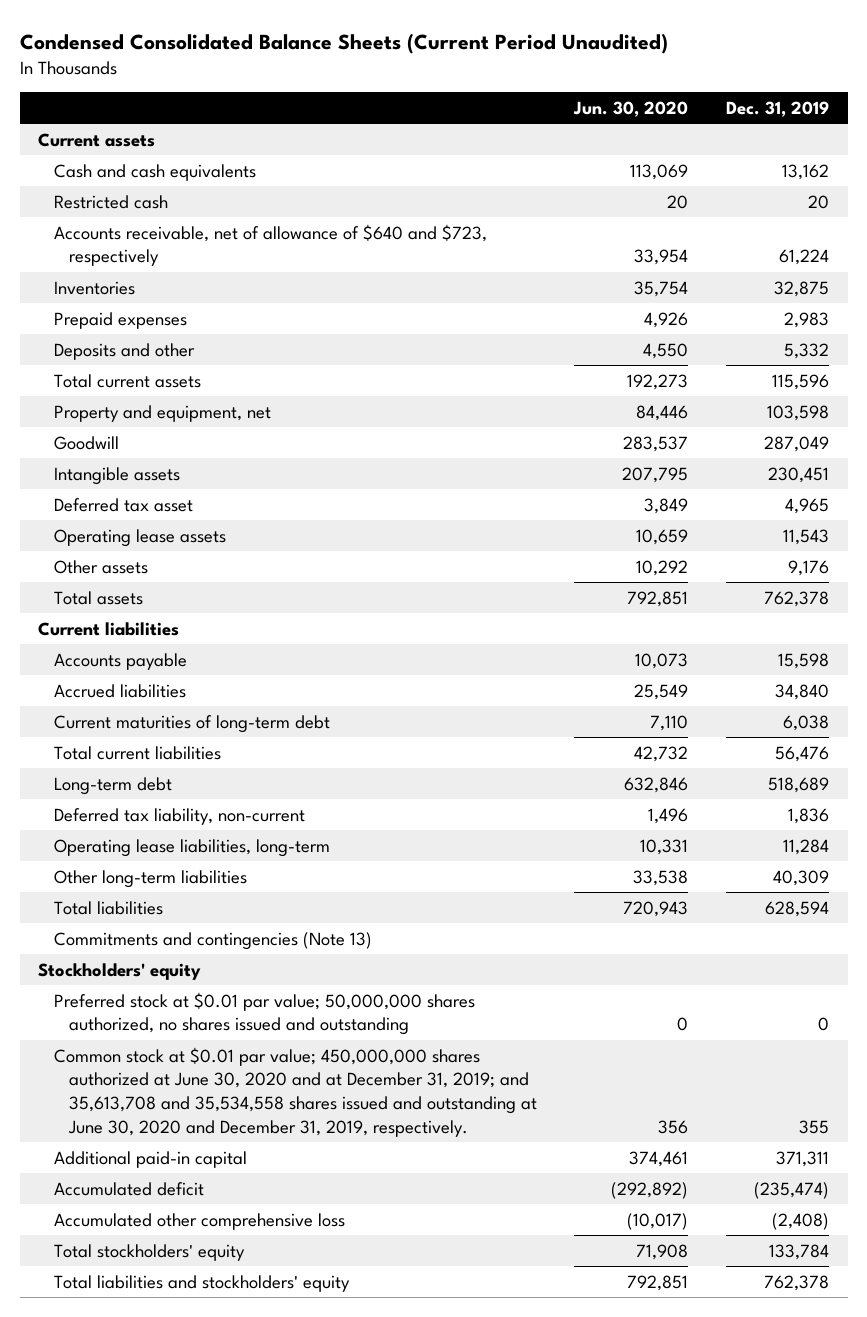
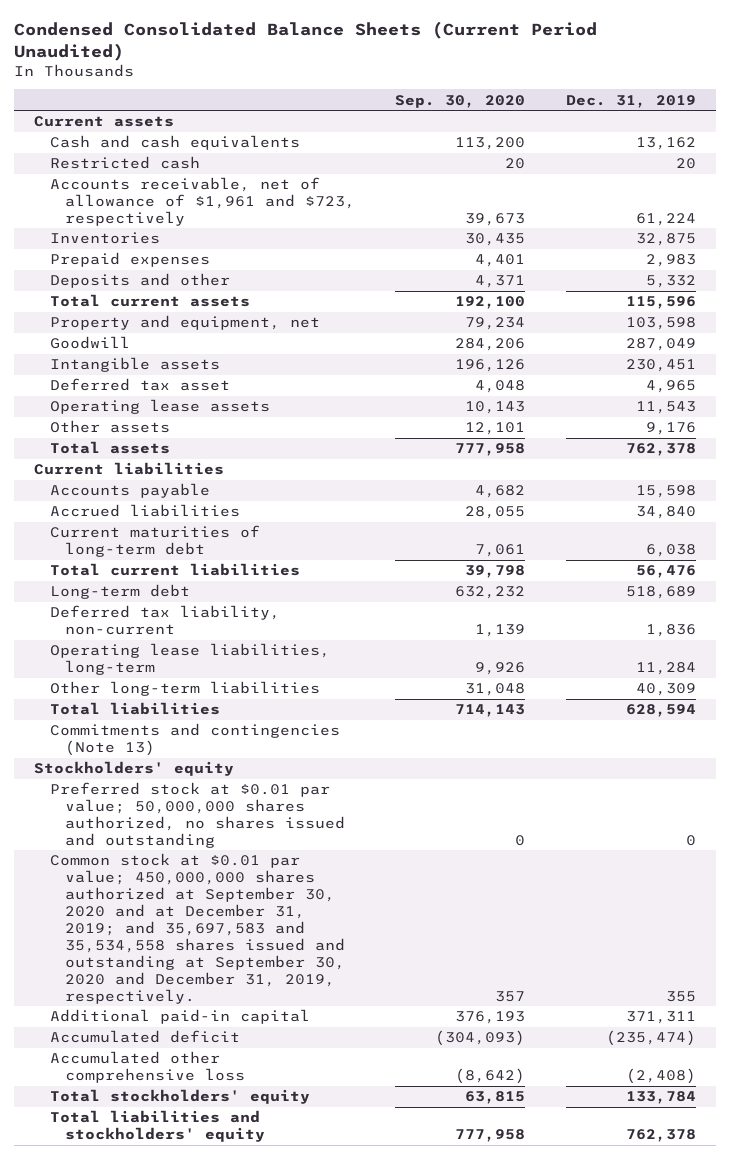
- | Jun. 30, 2020 | Dec. 31, 2019
+ | Sep. 30, 2020 | Dec. 31, 2019
- Accounts receivable, net of allowance of $640 and $723, respectively | 33,954 | 61,224
+ Accounts receivable, net of allowance of $1,961 and $723, respectively | 39,673 | 61,224
- Common stock at $0.01 par value; 450,000,000 shares authorized at June 30, 2020 and at December 31, 2019; and 35,613,708 and 35,534,558 shares issued and outstanding at June 30, 2020 and December 31, 2019, respectively. | 356 | 355
+ Common stock at $0.01 par value; 450,000,000 shares authorized at September 30, 2020 and at December 31, 2019; and 35,697,583 and 35,534,558 shares issued and outstanding at September 30, 2020 and December 31, 2019, respectively. | 357 | 355

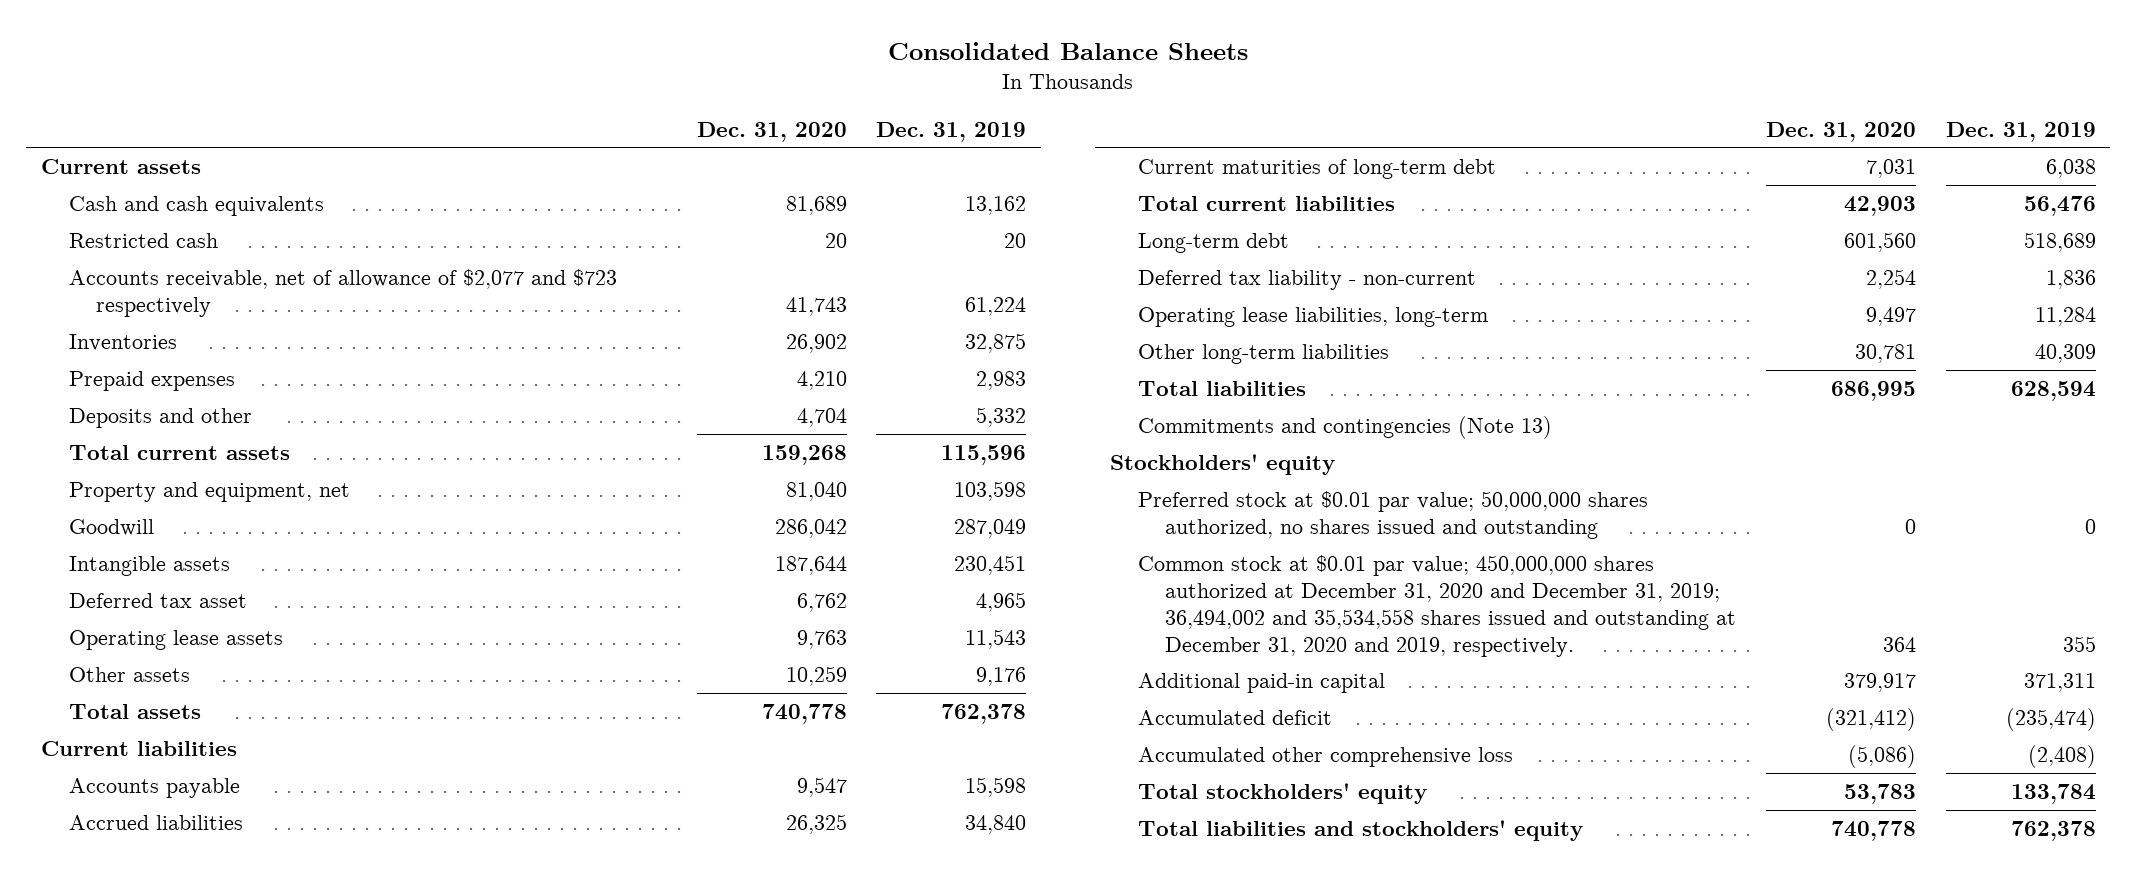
- Condensed Consolidated Balance Sheets (Current Period Unaudited)
+ Consolidated Balance Sheets
- | Sep. 30, 2020 | Dec. 31, 2019
+ | Dec. 31, 2020 | Dec. 31, 2019
- Accounts receivable, net of allowance of $1,961 and $723, respectively | 39,673 | 61,224
+ Accounts receivable, net of allowance of $2,077 and $723 respectively | 41,743 | 61,224
- Deferred tax liability, non-current | 1,139 | 1,836
+ Deferred tax liability - non-current | 2,254 | 1,836
- Common stock at $0.01 par value; 450,000,000 shares authorized at September 30, 2020 and at December 31, 2019; and 35,697,583 and 35,534,558 shares issued and outstanding at September 30, 2020 and December 31, 2019, respectively. | 357 | 355
+ Common stock at $0.01 par value; 450,000,000 shares authorized at December 31, 2020 and December 31, 2019; 36,494,002 and 35,534,558 shares issued and outstanding at December 31, 2020 and 2019, respectively. | 364 | 355

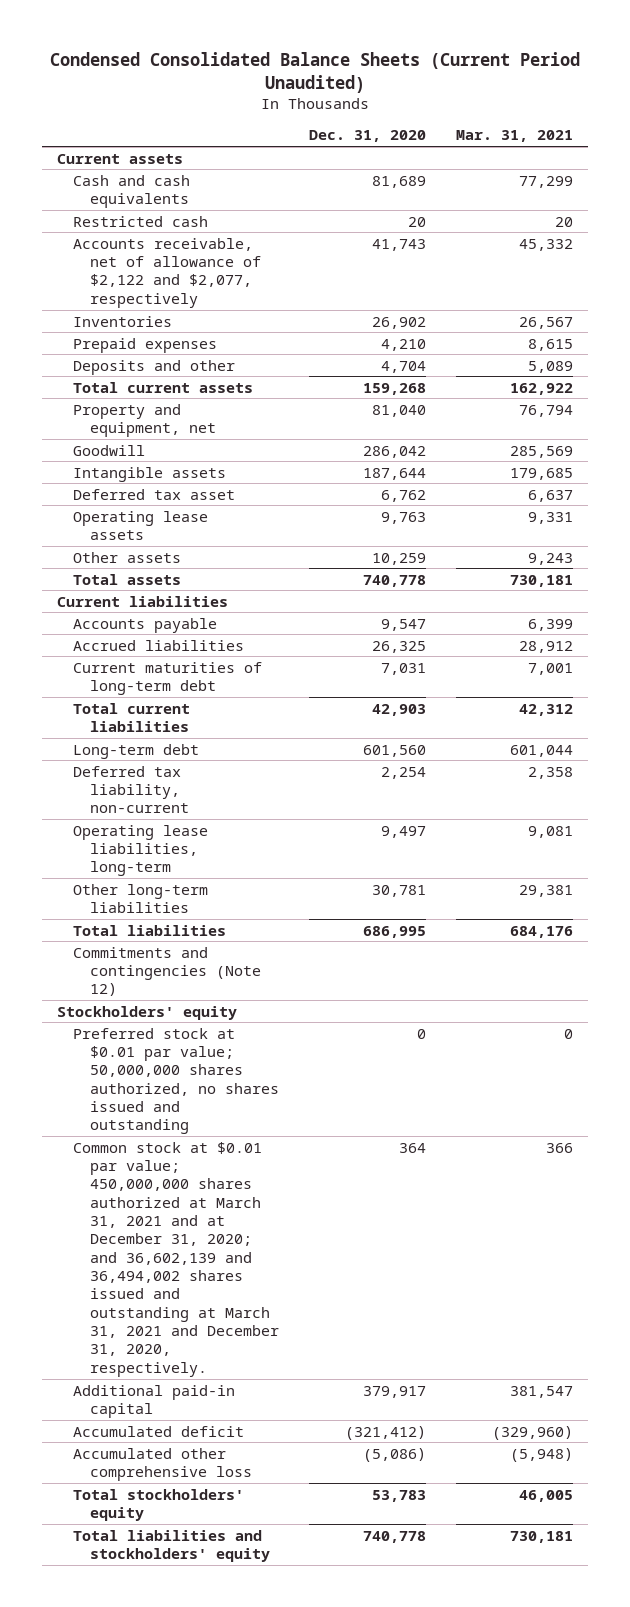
- Consolidated Balance Sheets
+ Condensed Consolidated Balance Sheets (Current Period Unaudited)
- | Dec. 31, 2020 | Dec. 31, 2019
+ | Dec. 31, 2020 | Mar. 31, 2021
- Accounts receivable, net of allowance of $2,077 and $723 respectively | 41,743 | 61,224
+ Accounts receivable, net of allowance of $2,122 and $2,077, respectively | 41,743 | 45,332
- Deferred tax liability - non-current | 2,254 | 1,836
+ Deferred tax liability, non-current | 2,254 | 2,358
- Commitments and contingencies (Note 13)
+ Commitments and contingencies (Note 12)
- Common stock at $0.01 par value; 450,000,000 shares authorized at December 31, 2020 and December 31, 2019; 36,494,002 and 35,534,558 shares issued and outstanding at December 31, 2020 and 2019, respectively. | 364 | 355
+ Common stock at $0.01 par value; 450,000,000 shares authorized at March 31, 2021 and at December 31, 2020; and 36,602,139 and 36,494,002 shares issued and outstanding at March 31, 2021 and December 31, 2020, respectively. | 364 | 366

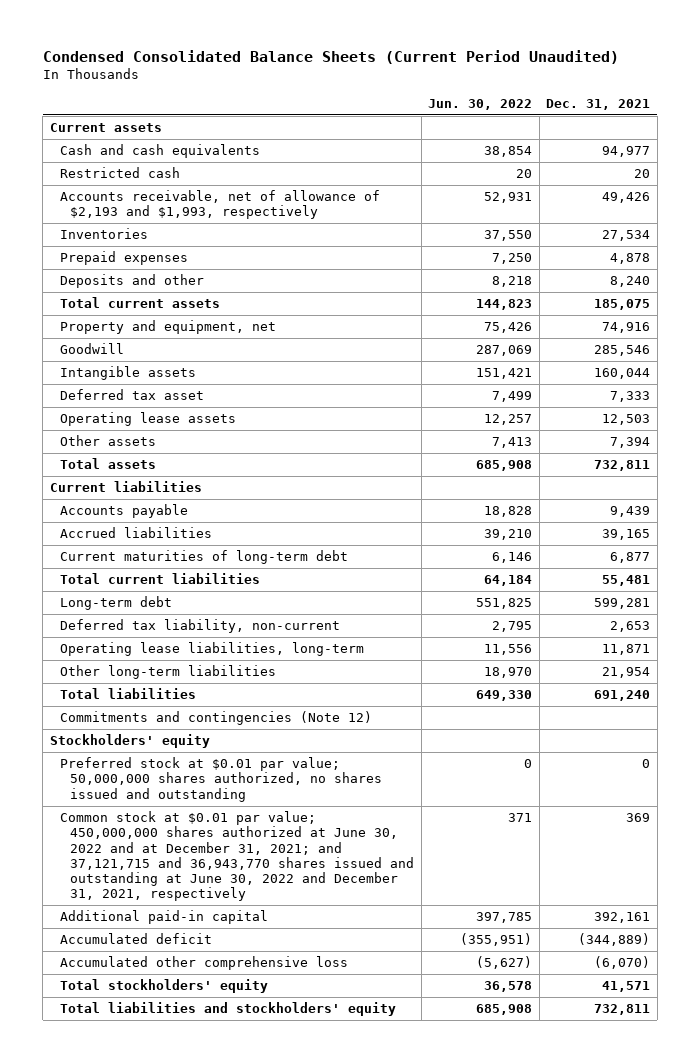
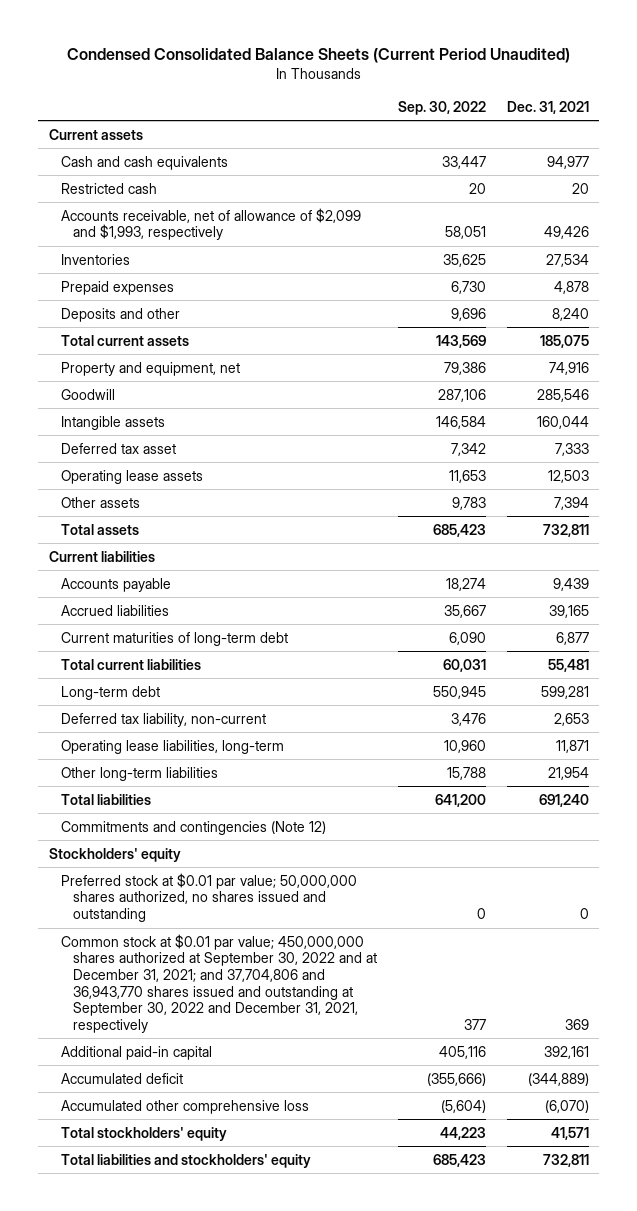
- | Jun. 30, 2022 | Dec. 31, 2021
+ | Sep. 30, 2022 | Dec. 31, 2021
- Accounts receivable, net of allowance of $2,193 and $1,993, respectively | 52,931 | 49,426
+ Accounts receivable, net of allowance of $2,099 and $1,993, respectively | 58,051 | 49,426
- Common stock at $0.01 par value; 450,000,000 shares authorized at June 30, 2022 and at December 31, 2021; and 37,121,715 and 36,943,770 shares issued and outstanding at June 30, 2022 and December 31, 2021, respectively | 371 | 369
+ Common stock at $0.01 par value; 450,000,000 shares authorized at September 30, 2022 and at December 31, 2021; and 37,704,806 and 36,943,770 shares issued and outstanding at September 30, 2022 and December 31, 2021, respectively | 377 | 369

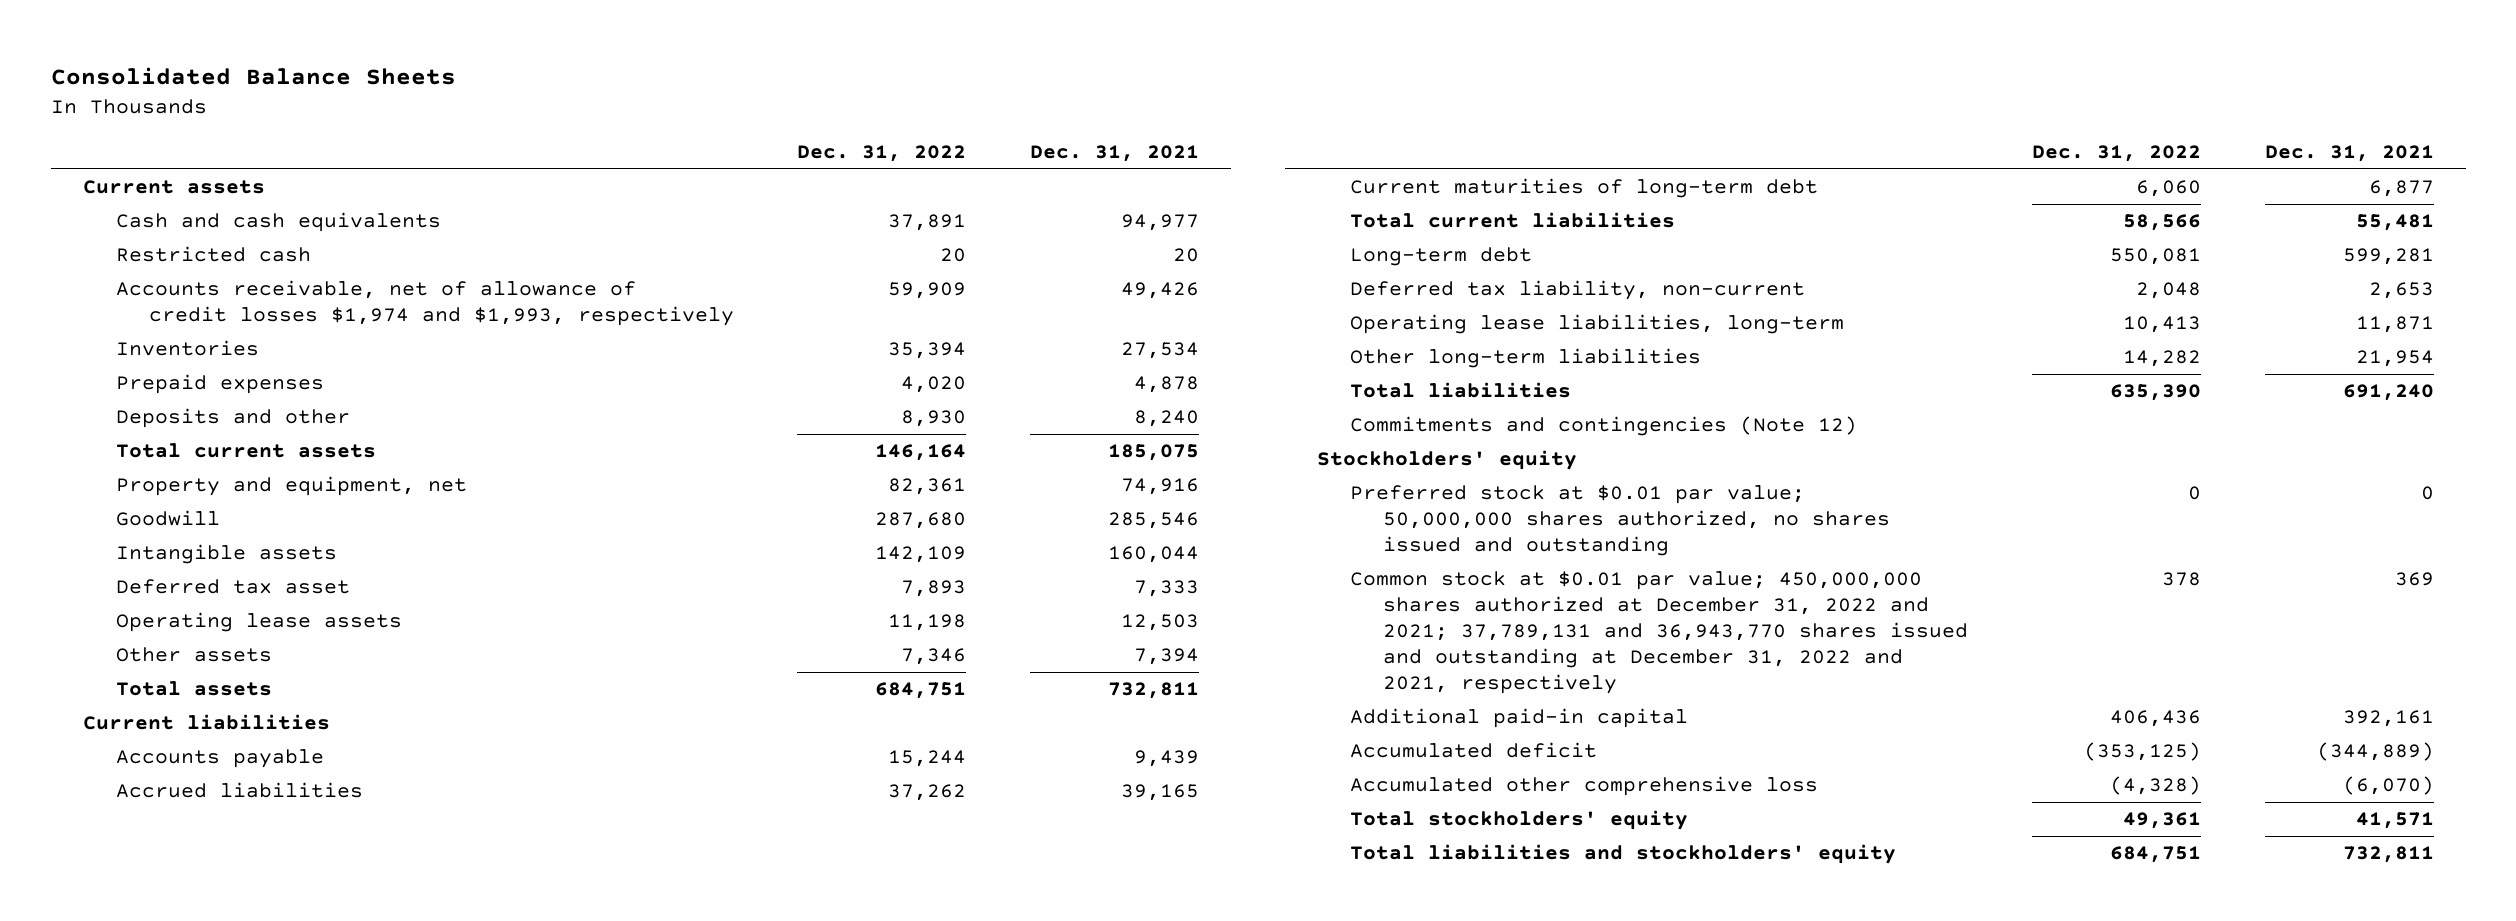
- Condensed Consolidated Balance Sheets (Current Period Unaudited)
+ Consolidated Balance Sheets
- | Sep. 30, 2022 | Dec. 31, 2021
+ | Dec. 31, 2022 | Dec. 31, 2021
- Accounts receivable, net of allowance of $2,099 and $1,993, respectively | 58,051 | 49,426
+ Accounts receivable, net of allowance of credit losses $1,974 and $1,993, respectively | 59,909 | 49,426
- Common stock at $0.01 par value; 450,000,000 shares authorized at September 30, 2022 and at December 31, 2021; and 37,704,806 and 36,943,770 shares issued and outstanding at September 30, 2022 and December 31, 2021, respectively | 377 | 369
+ Common stock at $0.01 par value; 450,000,000 shares authorized at December 31, 2022 and 2021; 37,789,131 and 36,943,770 shares issued and outstanding at December 31, 2022 and 2021, respectively | 378 | 369

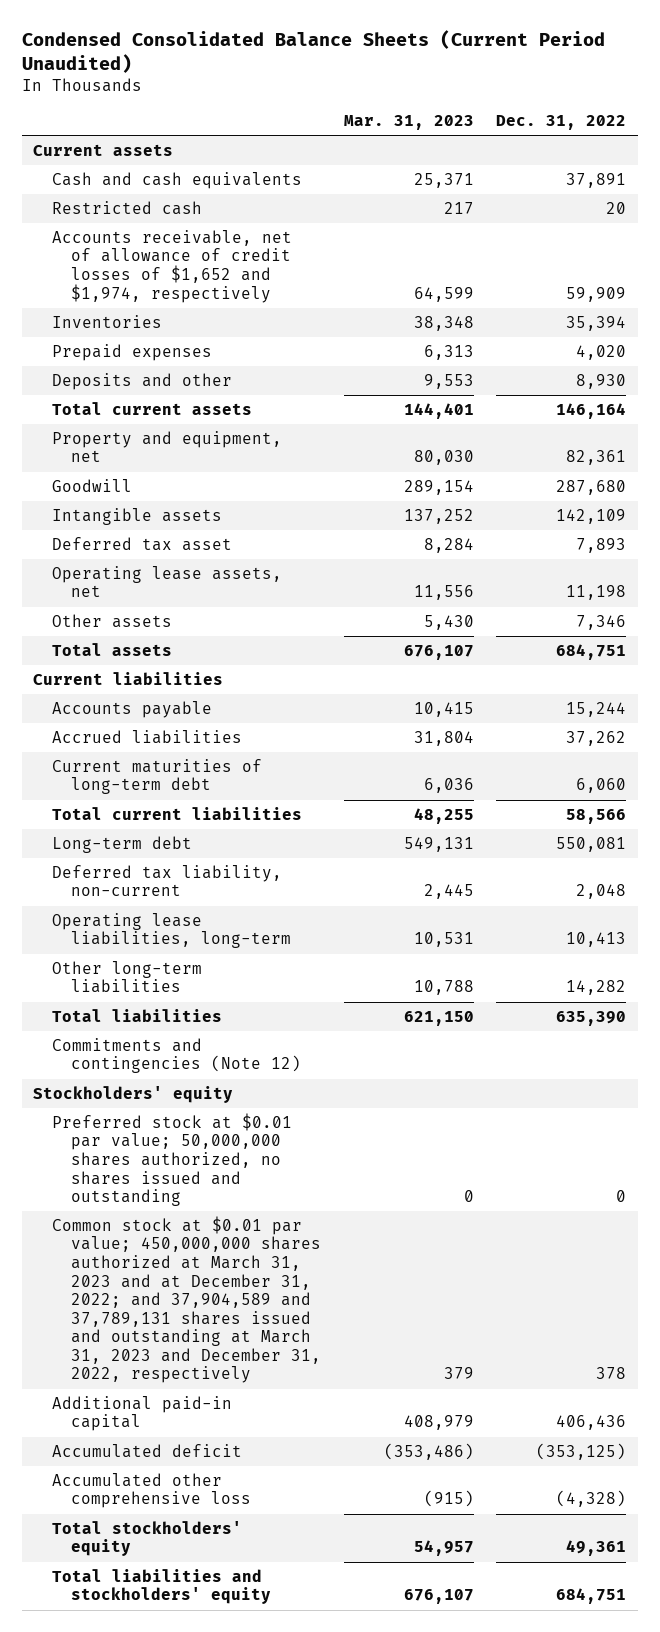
- Consolidated Balance Sheets
+ Condensed Consolidated Balance Sheets (Current Period Unaudited)
- | Dec. 31, 2022 | Dec. 31, 2021
+ | Mar. 31, 2023 | Dec. 31, 2022
- Accounts receivable, net of allowance of credit losses $1,974 and $1,993, respectively | 59,909 | 49,426
+ Accounts receivable, net of allowance of credit losses of $1,652 and $1,974, respectively | 64,599 | 59,909
- Operating lease assets | 11,198 | 12,503
+ Operating lease assets, net | 11,556 | 11,198
- Common stock at $0.01 par value; 450,000,000 shares authorized at December 31, 2022 and 2021; 37,789,131 and 36,943,770 shares issued and outstanding at December 31, 2022 and 2021, respectively | 378 | 369
+ Common stock at $0.01 par value; 450,000,000 shares authorized at March 31, 2023 and at December 31, 2022; and 37,904,589 and 37,789,131 shares issued and outstanding at March 31, 2023 and December 31, 2022, respectively | 379 | 378

